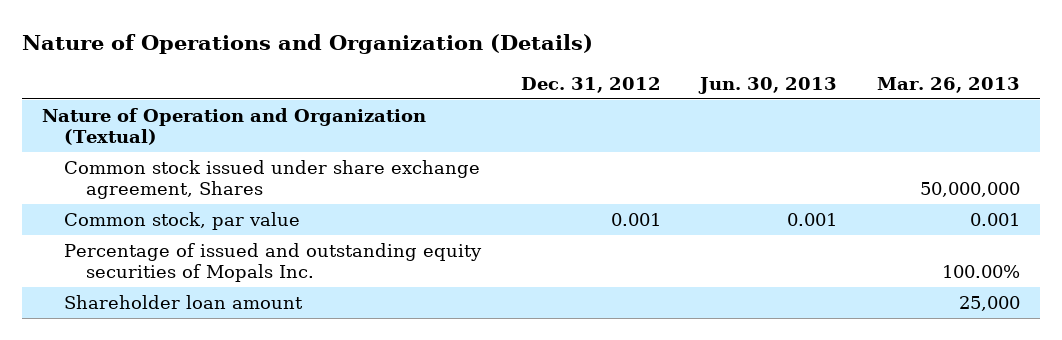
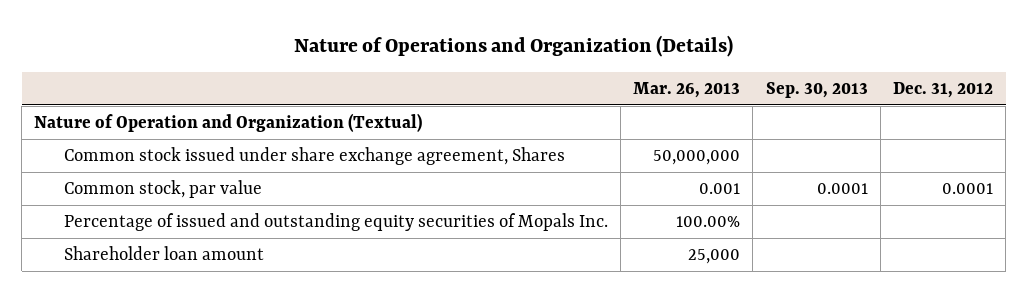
- | Dec. 31, 2012 | Jun. 30, 2013 | Mar. 26, 2013
+ | Mar. 26, 2013 | Sep. 30, 2013 | Dec. 31, 2012
- Common stock, par value | 0.001 | 0.001 | 0.001
+ Common stock, par value | 0.001 | 0.0001 | 0.0001

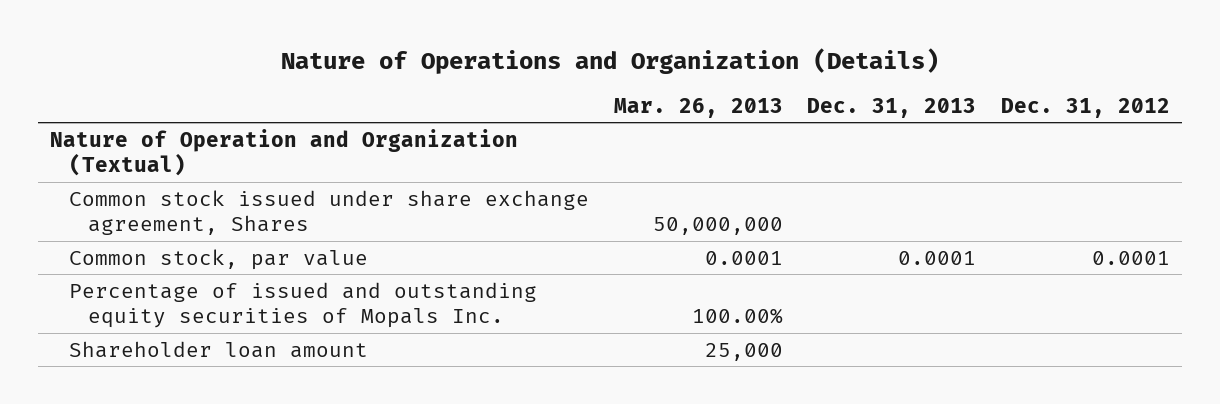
- | Mar. 26, 2013 | Sep. 30, 2013 | Dec. 31, 2012
+ | Mar. 26, 2013 | Dec. 31, 2013 | Dec. 31, 2012
- Common stock, par value | 0.001 | 0.0001 | 0.0001
+ Common stock, par value | 0.0001 | 0.0001 | 0.0001

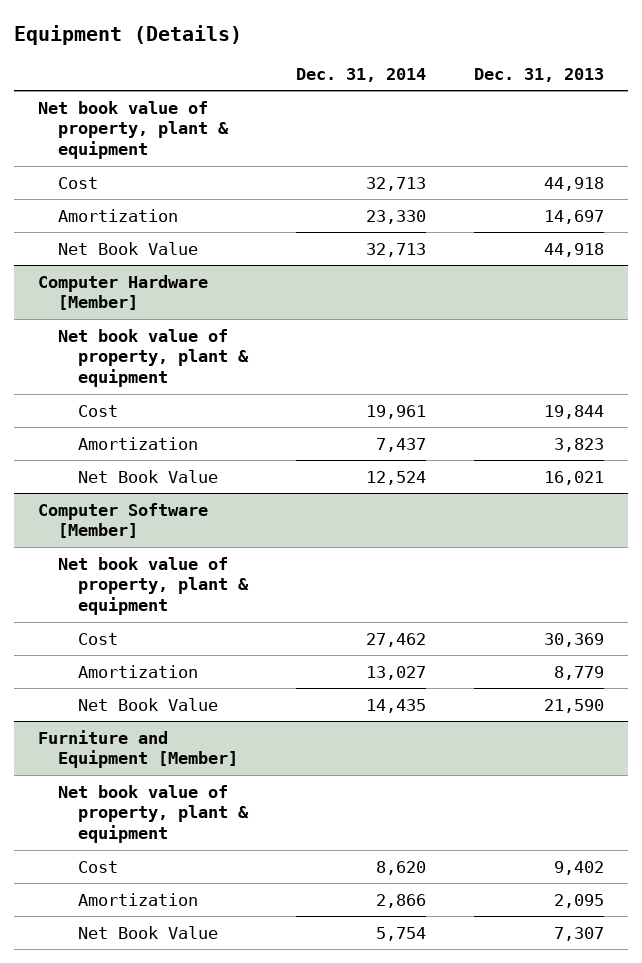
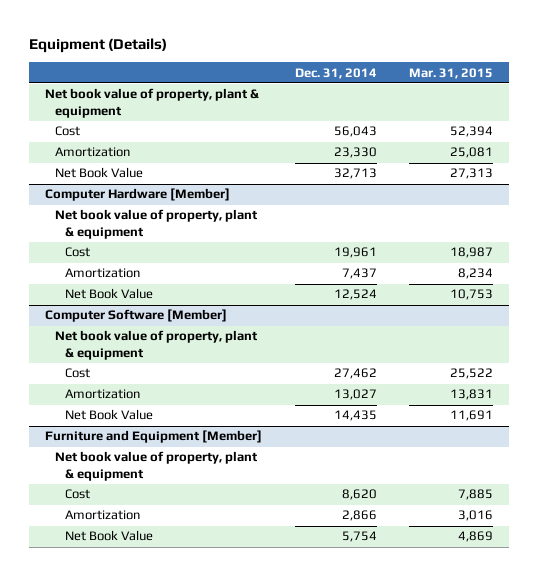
- | Dec. 31, 2014 | Dec. 31, 2013
+ | Dec. 31, 2014 | Mar. 31, 2015
- Cost | 32,713 | 44,918
+ Cost | 56,043 | 52,394

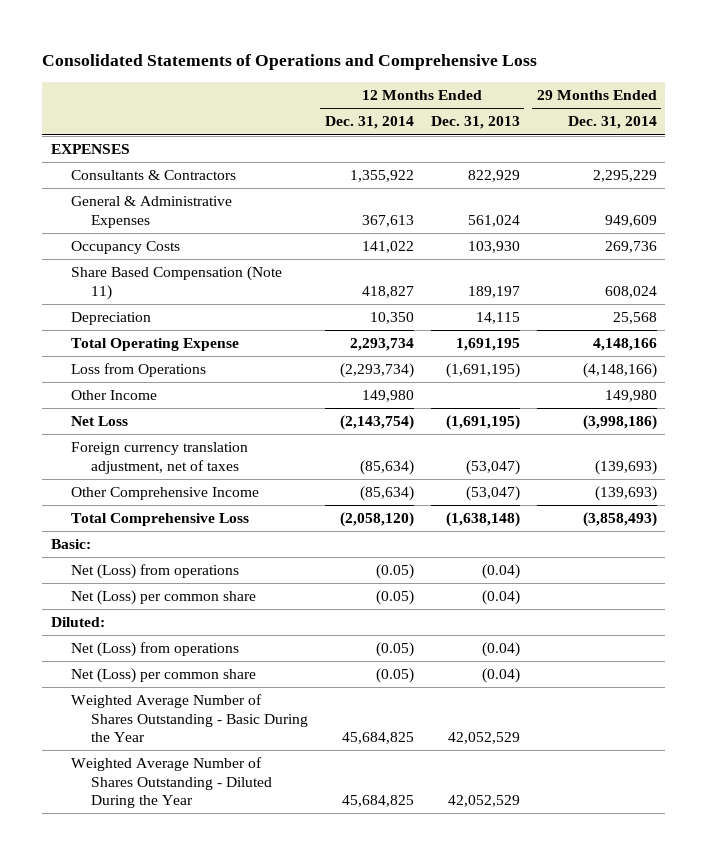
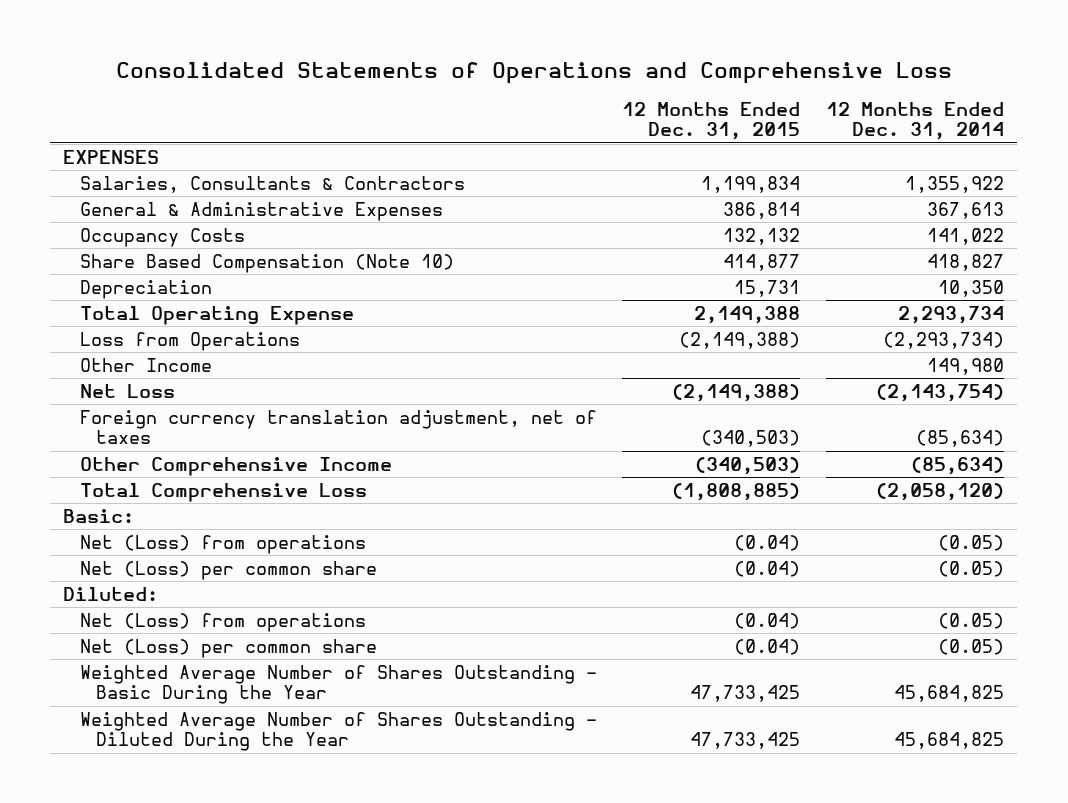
- | 12 Months Ended Dec. 31, 2014 | 12 Months Ended Dec. 31, 2013 | 29 Months Ended Dec. 31, 2014
+ | 12 Months Ended Dec. 31, 2015 | 12 Months Ended Dec. 31, 2014
- Consultants & Contractors | 1,355,922 | 822,929 | 2,295,229
+ Salaries, Consultants & Contractors | 1,199,834 | 1,355,922
- Share Based Compensation (Note 11) | 418,827 | 189,197 | 608,024
+ Share Based Compensation (Note 10) | 414,877 | 418,827

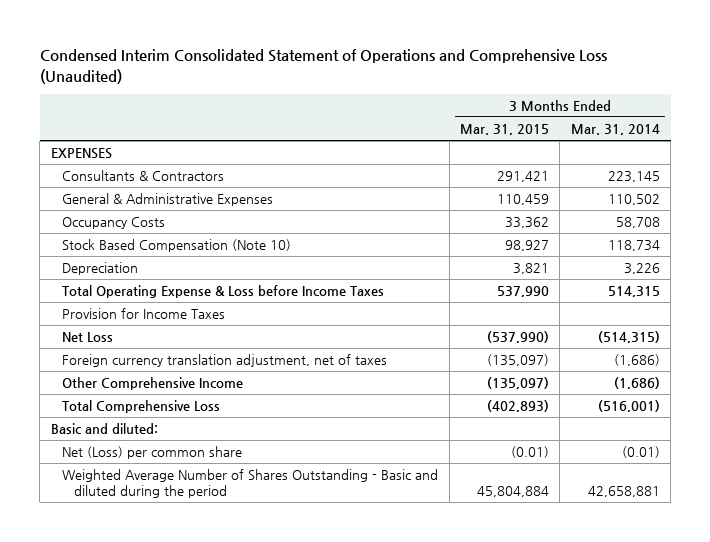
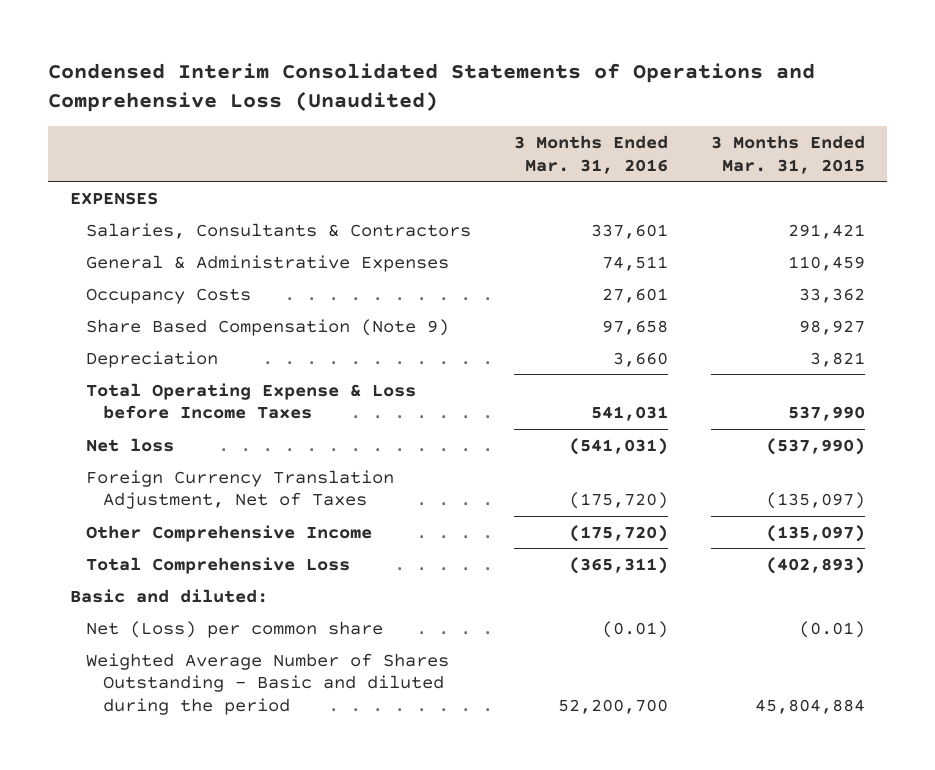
- Condensed Interim Consolidated Statement of Operations and Comprehensive Loss (Unaudited)
+ Condensed Interim Consolidated Statements of Operations and Comprehensive Loss (Unaudited)
- | 3 Months Ended Mar. 31, 2015 | 3 Months Ended Mar. 31, 2014
+ | 3 Months Ended Mar. 31, 2016 | 3 Months Ended Mar. 31, 2015
- Consultants & Contractors | 291,421 | 223,145
+ Salaries, Consultants & Contractors | 337,601 | 291,421
- Stock Based Compensation (Note 10) | 98,927 | 118,734
+ Share Based Compensation (Note 9) | 97,658 | 98,927
- Provision for Income Taxes
- Net Loss | (537,990) | (514,315)
- Foreign currency translation adjustment, net of taxes | (135,097) | (1,686)
+ Net loss | (541,031) | (537,990)
+ Foreign Currency Translation Adjustment, Net of Taxes | (175,720) | (135,097)

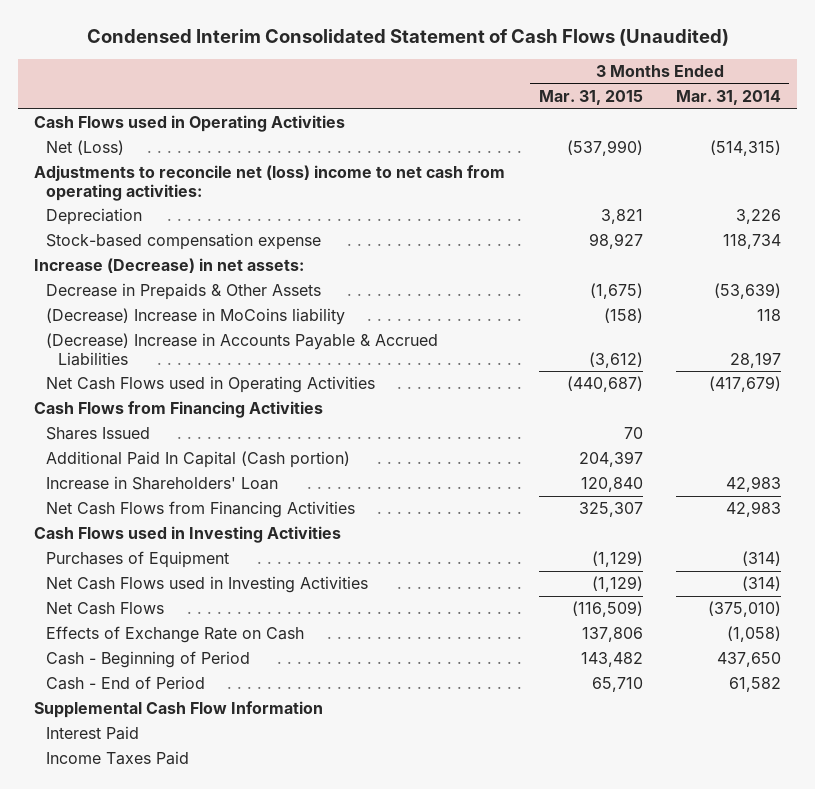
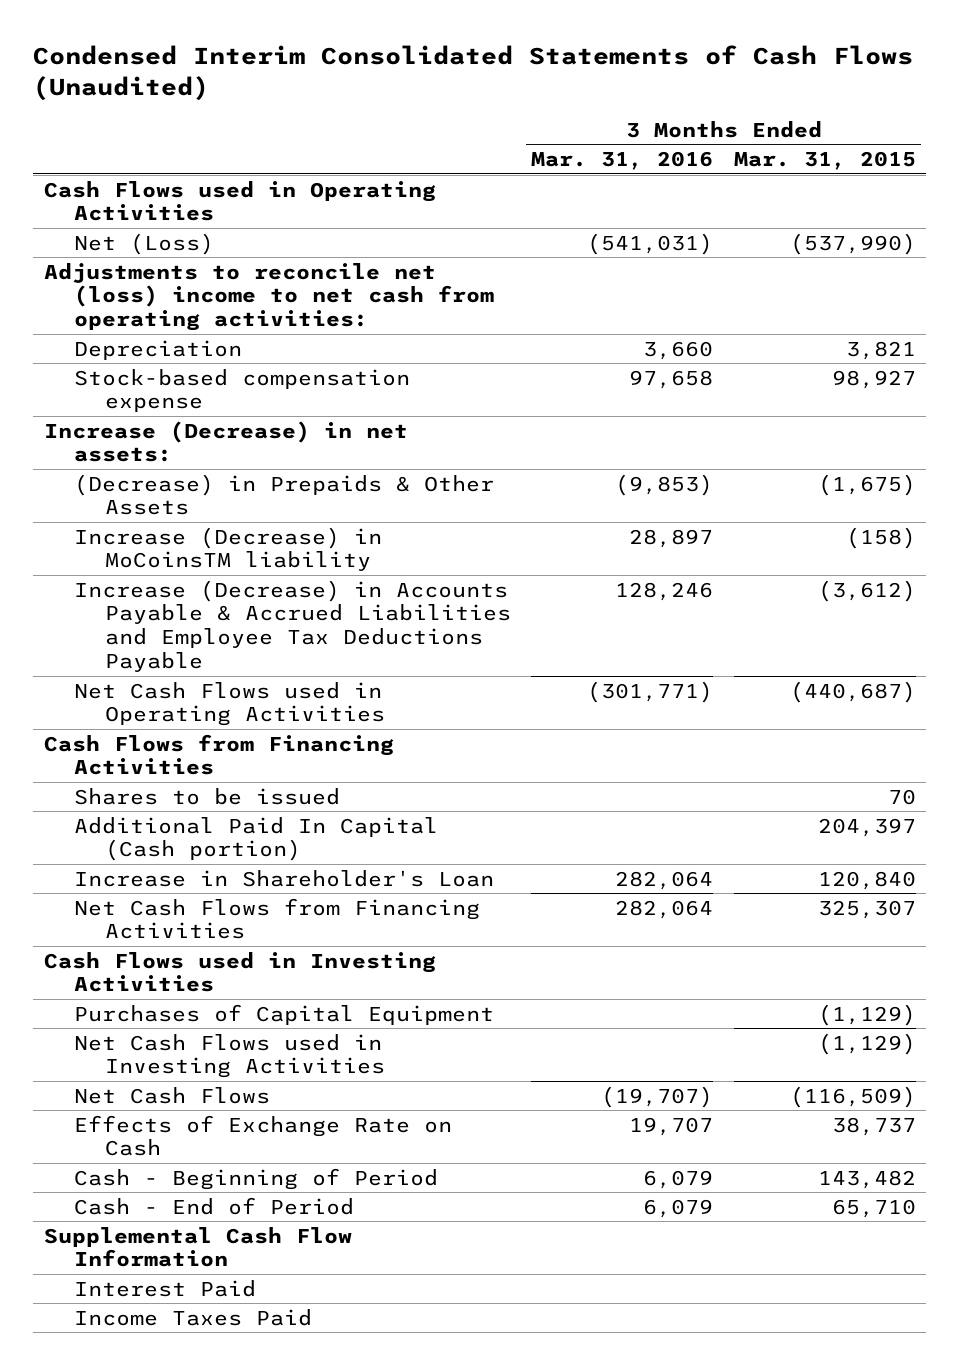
- Condensed Interim Consolidated Statement of Cash Flows (Unaudited)
+ Condensed Interim Consolidated Statements of Cash Flows (Unaudited)
- | 3 Months Ended Mar. 31, 2015 | 3 Months Ended Mar. 31, 2014
+ | 3 Months Ended Mar. 31, 2016 | 3 Months Ended Mar. 31, 2015
- Decrease in Prepaids & Other Assets | (1,675) | (53,639)
- (Decrease) Increase in MoCoins liability | (158) | 118
- (Decrease) Increase in Accounts Payable & Accrued Liabilities | (3,612) | 28,197
+ (Decrease) in Prepaids & Other Assets | (9,853) | (1,675)
+ Increase (Decrease) in MoCoinsTM liability | 28,897 | (158)
+ Increase (Decrease) in Accounts Payable & Accrued Liabilities and Employee Tax Deductions Payable | 128,246 | (3,612)
- Shares Issued | 70 |
+ Shares to be issued | | 70
- Increase in Shareholders' Loan | 120,840 | 42,983
+ Increase in Shareholder's Loan | 282,064 | 120,840
- Purchases of Equipment | (1,129) | (314)
+ Purchases of Capital Equipment | | (1,129)
- Effects of Exchange Rate on Cash | 137,806 | (1,058)
+ Effects of Exchange Rate on Cash | 19,707 | 38,737

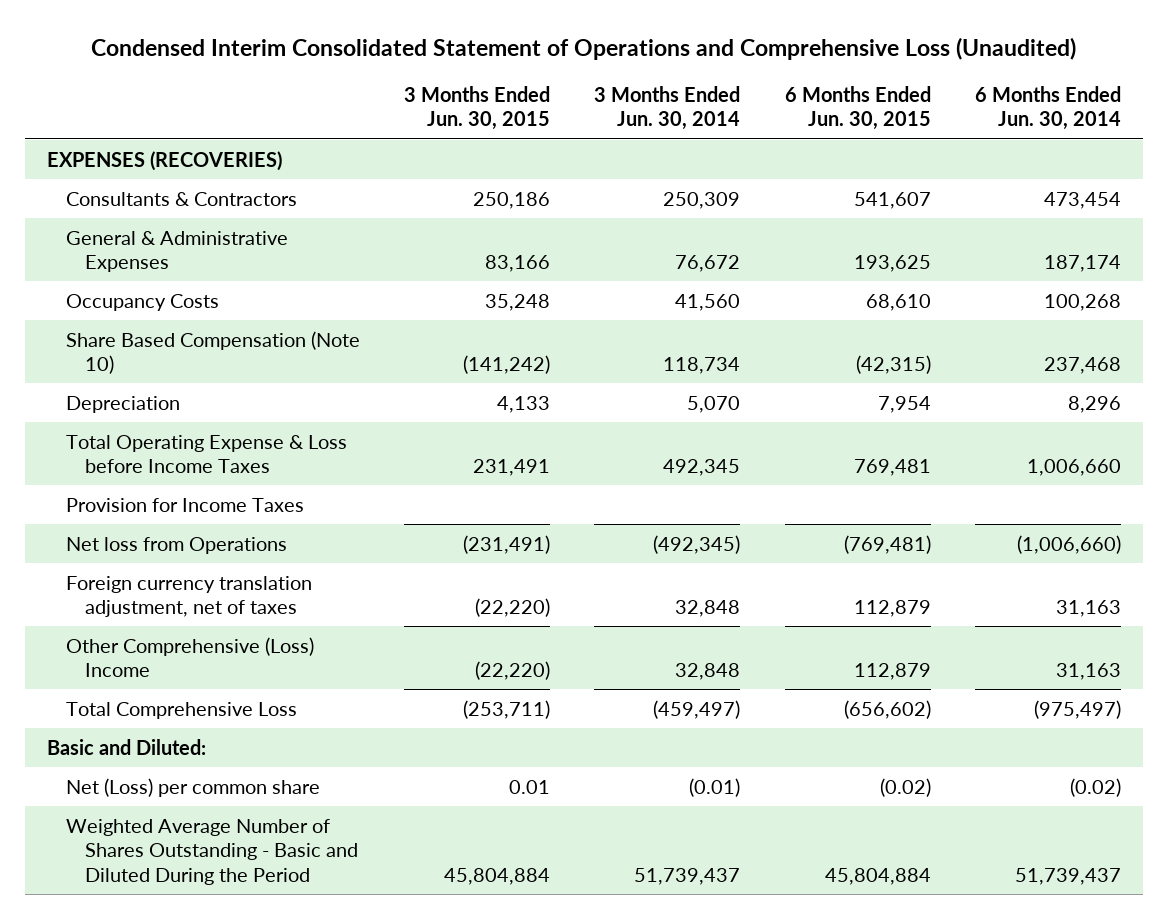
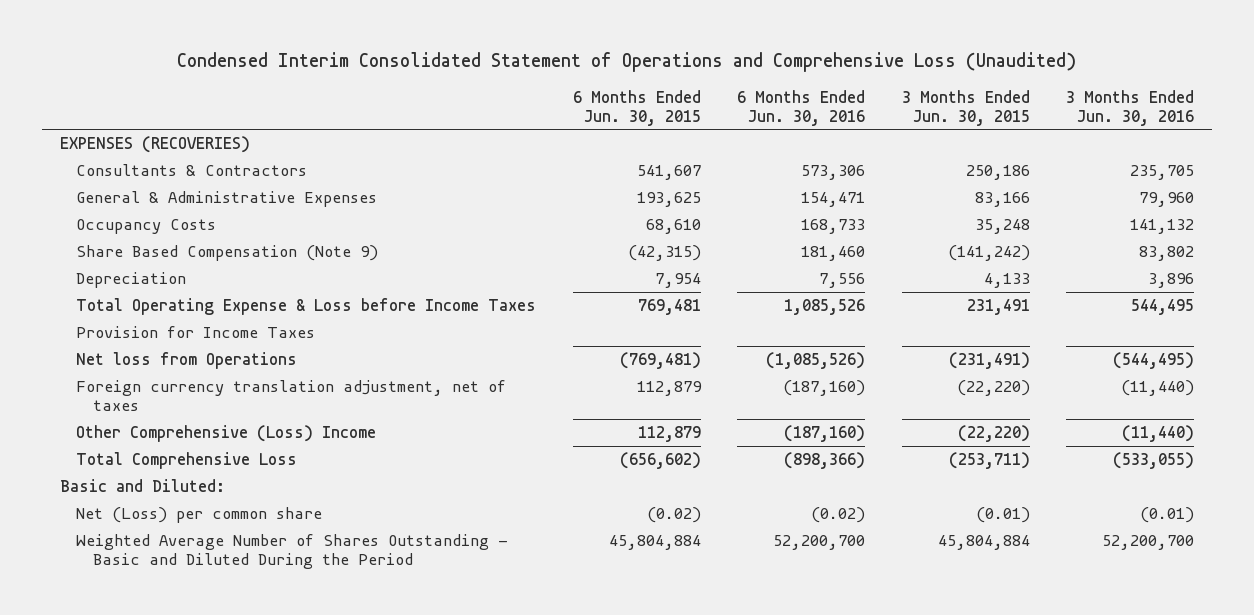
- | 3 Months Ended Jun. 30, 2015 | 3 Months Ended Jun. 30, 2014 | 6 Months Ended Jun. 30, 2015 | 6 Months Ended Jun. 30, 2014
+ | 6 Months Ended Jun. 30, 2015 | 6 Months Ended Jun. 30, 2016 | 3 Months Ended Jun. 30, 2015 | 3 Months Ended Jun. 30, 2016
- Share Based Compensation (Note 10) | (141,242) | 118,734 | (42,315) | 237,468
+ Share Based Compensation (Note 9) | (42,315) | 181,460 | (141,242) | 83,802
- Net (Loss) per common share | 0.01 | (0.01) | (0.02) | (0.02)
+ Net (Loss) per common share | (0.02) | (0.02) | (0.01) | (0.01)

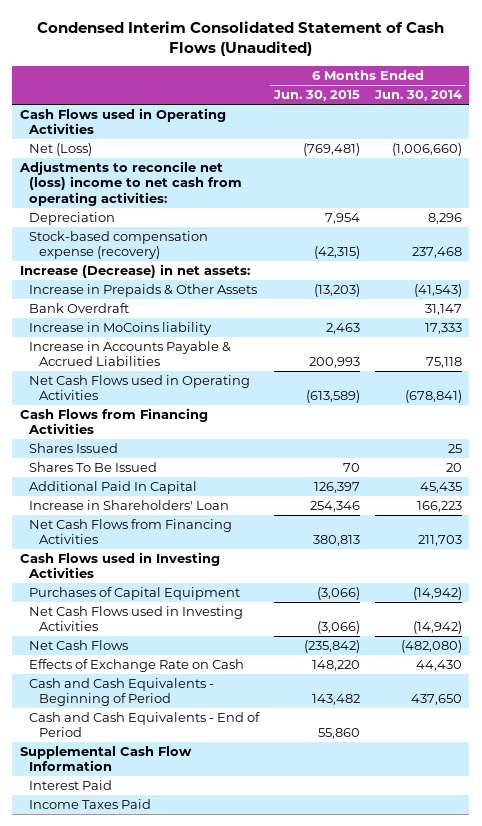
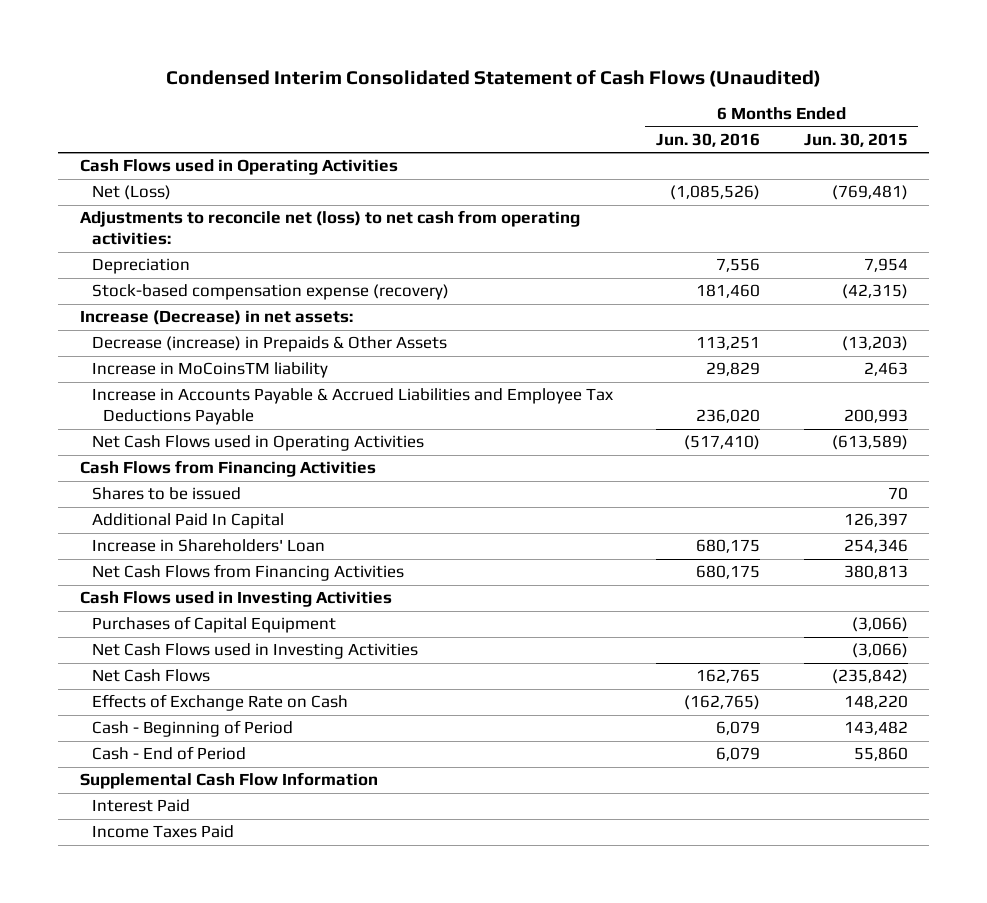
- | 6 Months Ended Jun. 30, 2015 | 6 Months Ended Jun. 30, 2014
+ | 6 Months Ended Jun. 30, 2016 | 6 Months Ended Jun. 30, 2015
- Adjustments to reconcile net (loss) income to net cash from operating activities:
+ Adjustments to reconcile net (loss) to net cash from operating activities:
- Increase in Prepaids & Other Assets | (13,203) | (41,543)
- Bank Overdraft | | 31,147
- Increase in MoCoins liability | 2,463 | 17,333
- Increase in Accounts Payable & Accrued Liabilities | 200,993 | 75,118
+ Decrease (increase) in Prepaids & Other Assets | 113,251 | (13,203)
+ Increase in MoCoinsTM liability | 29,829 | 2,463
+ Increase in Accounts Payable & Accrued Liabilities and Employee Tax Deductions Payable | 236,020 | 200,993
- Shares Issued | | 25
- Shares To Be Issued | 70 | 20
+ Shares to be issued | | 70
- Cash and Cash Equivalents - Beginning of Period | 143,482 | 437,650
- Cash and Cash Equivalents - End of Period | 55,860 |
+ Cash - Beginning of Period | 6,079 | 143,482
+ Cash - End of Period | 6,079 | 55,860

